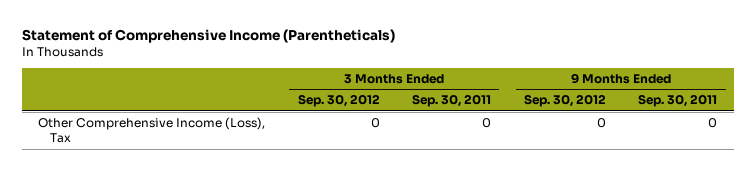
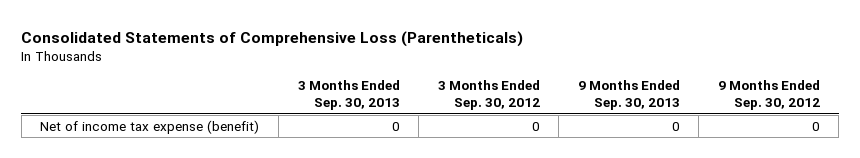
- Statement of Comprehensive Income (Parentheticals)
+ Consolidated Statements of Comprehensive Loss (Parentheticals)
- | 3 Months Ended Sep. 30, 2012 | 3 Months Ended Sep. 30, 2011 | 9 Months Ended Sep. 30, 2012 | 9 Months Ended Sep. 30, 2011
+ | 3 Months Ended Sep. 30, 2013 | 3 Months Ended Sep. 30, 2012 | 9 Months Ended Sep. 30, 2013 | 9 Months Ended Sep. 30, 2012
- Other Comprehensive Income (Loss), Tax | 0 | 0 | 0 | 0
+ Net of income tax expense (benefit) | 0 | 0 | 0 | 0

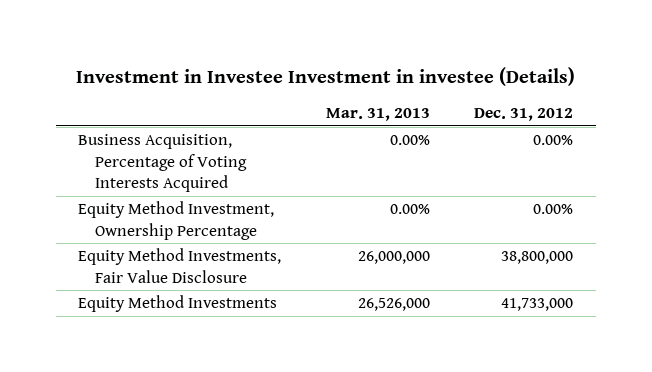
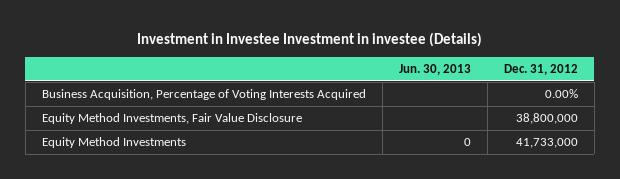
- | Mar. 31, 2013 | Dec. 31, 2012
+ | Jun. 30, 2013 | Dec. 31, 2012
- Equity Method Investment, Ownership Percentage | 0.00% | 0.00%

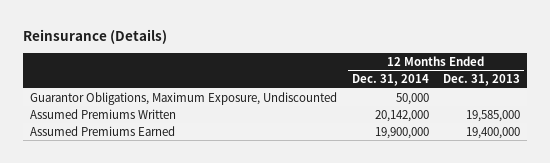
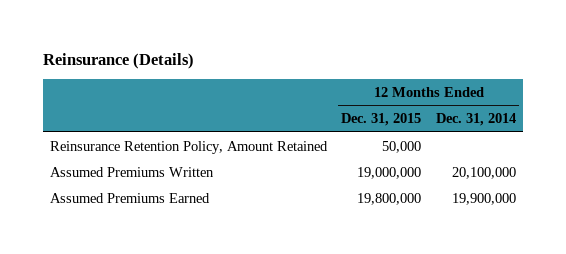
- | 12 Months Ended Dec. 31, 2014 | 12 Months Ended Dec. 31, 2013
+ | 12 Months Ended Dec. 31, 2015 | 12 Months Ended Dec. 31, 2014
- Guarantor Obligations, Maximum Exposure, Undiscounted | 50,000 |
- Assumed Premiums Written | 20,142,000 | 19,585,000
+ Reinsurance Retention Policy, Amount Retained | 50,000 |
+ Assumed Premiums Written | 19,000,000 | 20,100,000

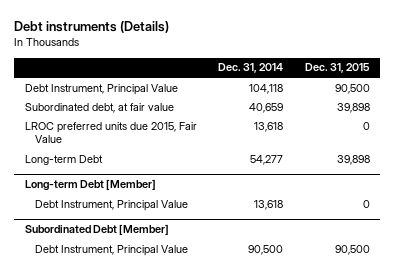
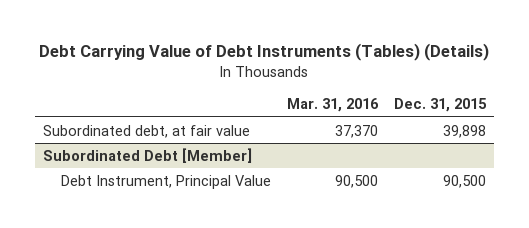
- Debt instruments (Details)
+ Debt Carrying Value of Debt Instruments (Tables) (Details)
- | Dec. 31, 2014 | Dec. 31, 2015
+ | Mar. 31, 2016 | Dec. 31, 2015
- Debt Instrument, Principal Value | 104,118 | 90,500
- LROC preferred units due 2015, Fair Value | 13,618 | 0
- Long-term Debt | 54,277 | 39,898
- Long-term Debt [Member]
- Debt Instrument, Principal Value | 13,618 | 0

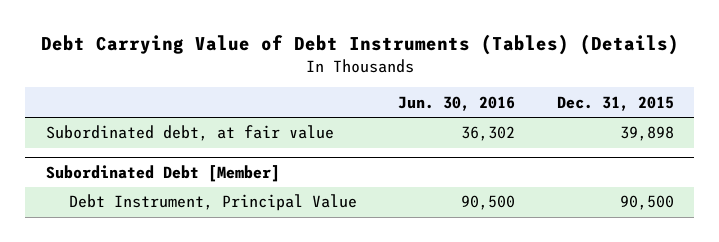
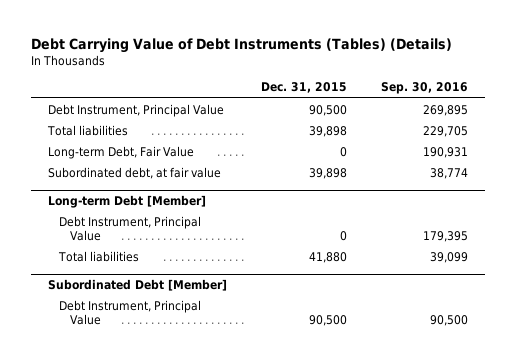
- | Jun. 30, 2016 | Dec. 31, 2015
+ | Dec. 31, 2015 | Sep. 30, 2016
+ Debt Instrument, Principal Value | 90,500 | 269,895
+ Total liabilities | 39,898 | 229,705
+ Long-term Debt, Fair Value | 0 | 190,931
+ Long-term Debt [Member]
+ Debt Instrument, Principal Value | 0 | 179,395
+ Total liabilities | 41,880 | 39,099

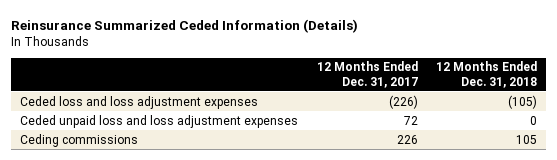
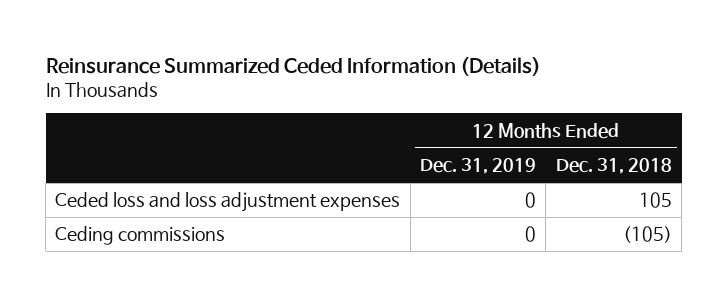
- | 12 Months Ended Dec. 31, 2017 | 12 Months Ended Dec. 31, 2018
+ | 12 Months Ended Dec. 31, 2019 | 12 Months Ended Dec. 31, 2018
- Ceded loss and loss adjustment expenses | (226) | (105)
- Ceded unpaid loss and loss adjustment expenses | 72 | 0
- Ceding commissions | 226 | 105
+ Ceded loss and loss adjustment expenses | 0 | 105
+ Ceding commissions | 0 | (105)

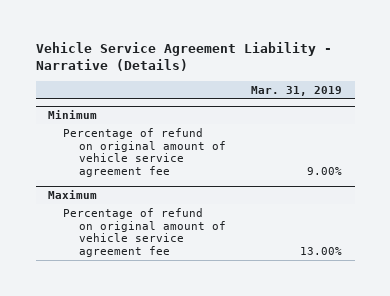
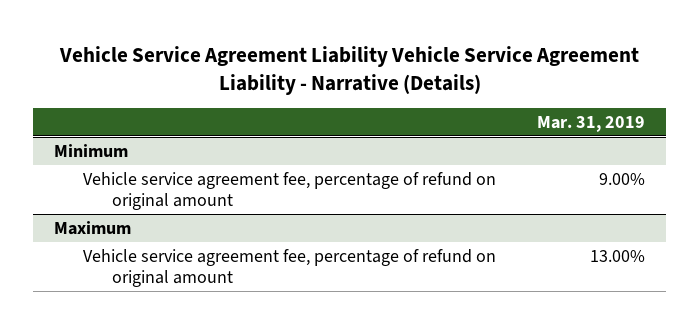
- Vehicle Service Agreement Liability - Narrative (Details)
+ Vehicle Service Agreement Liability Vehicle Service Agreement Liability - Narrative (Details)
@ Minimum
- Percentage of refund on original amount of vehicle service agreement fee | 9.00%
+ Vehicle service agreement fee, percentage of refund on original amount | 9.00%
@ Maximum
- Percentage of refund on original amount of vehicle service agreement fee | 13.00%
+ Vehicle service agreement fee, percentage of refund on original amount | 13.00%

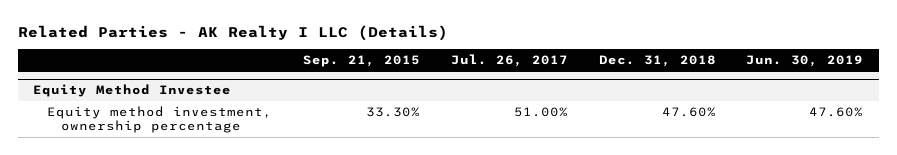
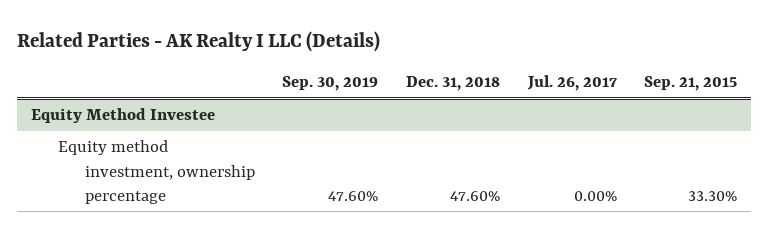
- | Sep. 21, 2015 | Jul. 26, 2017 | Dec. 31, 2018 | Jun. 30, 2019
+ | Sep. 30, 2019 | Dec. 31, 2018 | Jul. 26, 2017 | Sep. 21, 2015
@ Equity Method Investee
- Equity method investment, ownership percentage | 33.30% | 51.00% | 47.60% | 47.60%
+ Equity method investment, ownership percentage | 47.60% | 47.60% | 0.00% | 33.30%

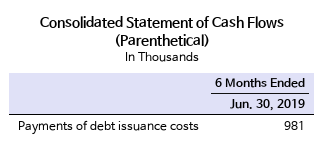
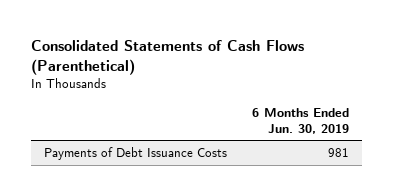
- Consolidated Statement of Cash Flows (Parenthetical)
+ Consolidated Statements of Cash Flows (Parenthetical)
- Payments of debt issuance costs | 981
+ Payments of Debt Issuance Costs | 981

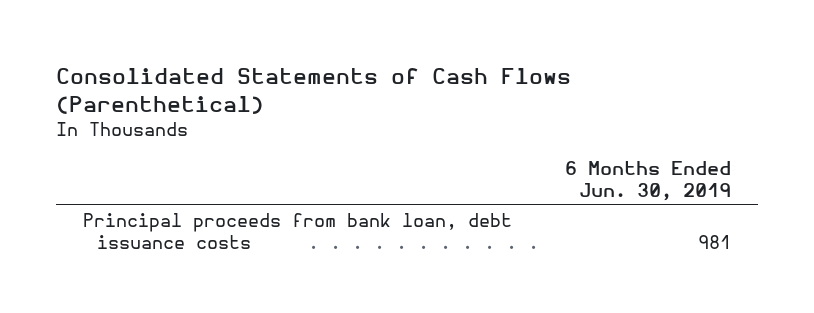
- Payments of Debt Issuance Costs | 981
+ Principal proceeds from bank loan, debt issuance costs | 981

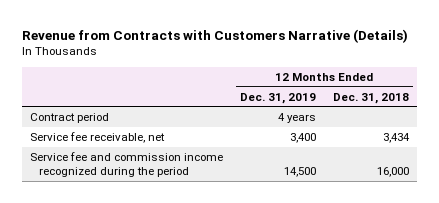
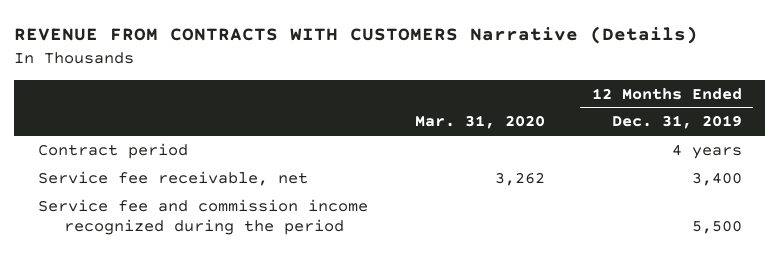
- Revenue from Contracts with Customers Narrative (Details)
+ REVENUE FROM CONTRACTS WITH CUSTOMERS Narrative (Details)
- | 12 Months Ended Dec. 31, 2019 | 12 Months Ended Dec. 31, 2018
+ | Mar. 31, 2020 | 12 Months Ended Dec. 31, 2019
- Service fee and commission income recognized during the period | 14,500 | 16,000
+ Service fee and commission income recognized during the period | | 5,500

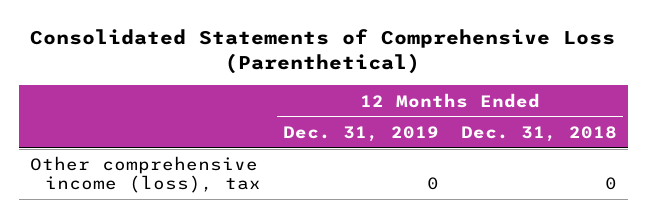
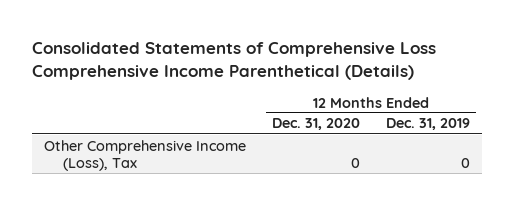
- Consolidated Statements of Comprehensive Loss (Parenthetical)
+ Consolidated Statements of Comprehensive Loss Comprehensive Income Parenthetical (Details)
- | 12 Months Ended Dec. 31, 2019 | 12 Months Ended Dec. 31, 2018
+ | 12 Months Ended Dec. 31, 2020 | 12 Months Ended Dec. 31, 2019
- Other comprehensive income (loss), tax | 0 | 0
+ Other Comprehensive Income (Loss), Tax | 0 | 0

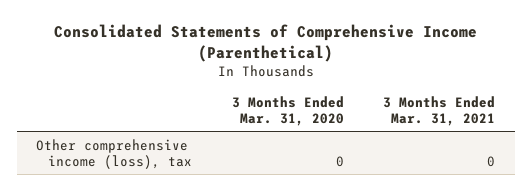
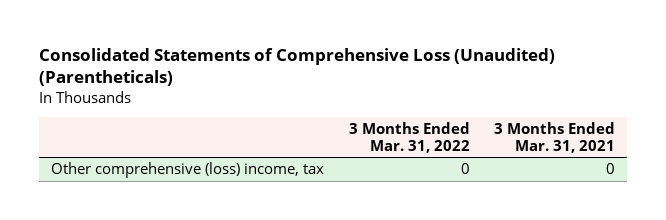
- Consolidated Statements of Comprehensive Income (Parenthetical)
+ Consolidated Statements of Comprehensive Loss (Unaudited) (Parentheticals)
- | 3 Months Ended Mar. 31, 2020 | 3 Months Ended Mar. 31, 2021
+ | 3 Months Ended Mar. 31, 2022 | 3 Months Ended Mar. 31, 2021
- Other comprehensive income (loss), tax | 0 | 0
+ Other comprehensive (loss) income, tax | 0 | 0

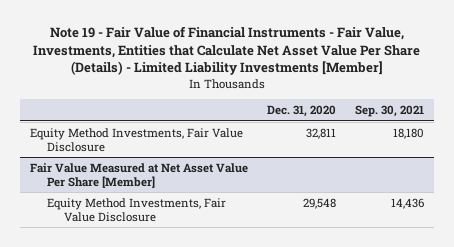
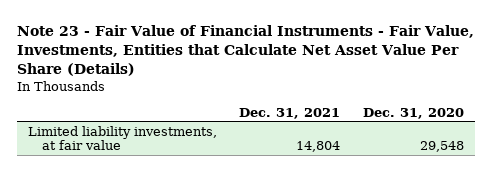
- Note 19 - Fair Value of Financial Instruments - Fair Value, Investments, Entities that Calculate Net Asset Value Per Share (Details) - Limited Liability Investments [Member]
+ Note 23 - Fair Value of Financial Instruments - Fair Value, Investments, Entities that Calculate Net Asset Value Per Share (Details)
- | Dec. 31, 2020 | Sep. 30, 2021
+ | Dec. 31, 2021 | Dec. 31, 2020
- Equity Method Investments, Fair Value Disclosure | 32,811 | 18,180
- Fair Value Measured at Net Asset Value Per Share [Member]
- Equity Method Investments, Fair Value Disclosure | 29,548 | 14,436
+ Limited liability investments, at fair value | 14,804 | 29,548

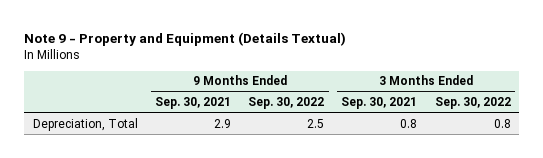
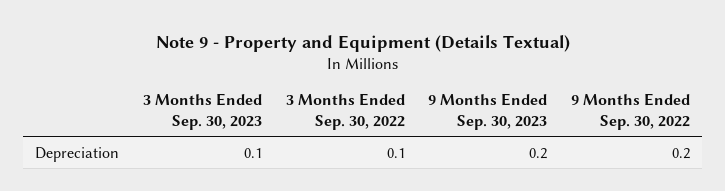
- | 9 Months Ended Sep. 30, 2021 | 9 Months Ended Sep. 30, 2022 | 3 Months Ended Sep. 30, 2021 | 3 Months Ended Sep. 30, 2022
+ | 3 Months Ended Sep. 30, 2023 | 3 Months Ended Sep. 30, 2022 | 9 Months Ended Sep. 30, 2023 | 9 Months Ended Sep. 30, 2022
- Depreciation, Total | 2.9 | 2.5 | 0.8 | 0.8
+ Depreciation | 0.1 | 0.1 | 0.2 | 0.2

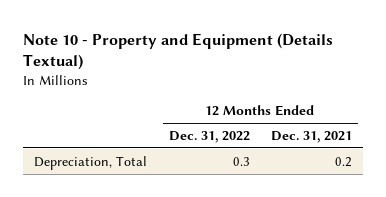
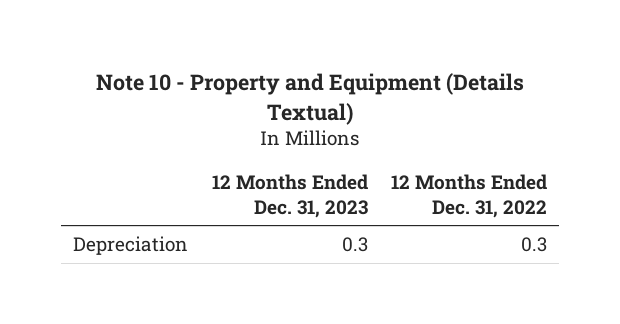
- | 12 Months Ended Dec. 31, 2022 | 12 Months Ended Dec. 31, 2021
+ | 12 Months Ended Dec. 31, 2023 | 12 Months Ended Dec. 31, 2022
- Depreciation, Total | 0.3 | 0.2
+ Depreciation | 0.3 | 0.3

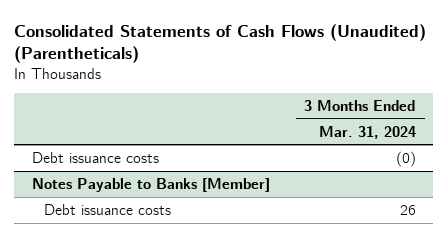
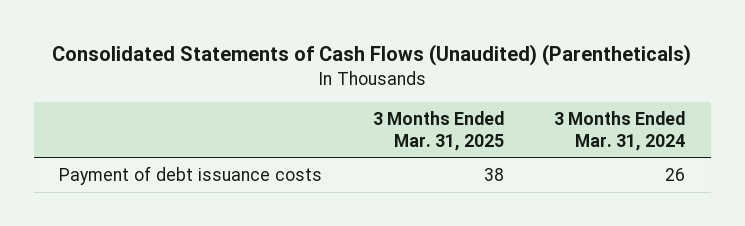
- | 3 Months Ended Mar. 31, 2024
+ | 3 Months Ended Mar. 31, 2025 | 3 Months Ended Mar. 31, 2024
- Debt issuance costs | (0)
- Notes Payable to Banks [Member]
- Debt issuance costs | 26
+ Payment of debt issuance costs | 38 | 26

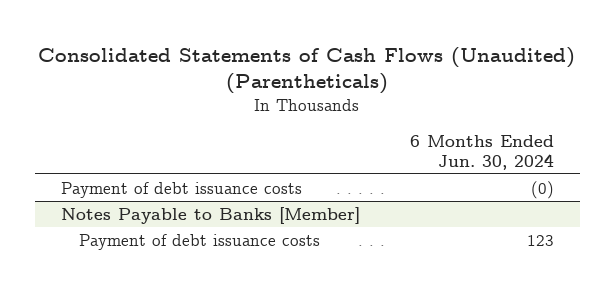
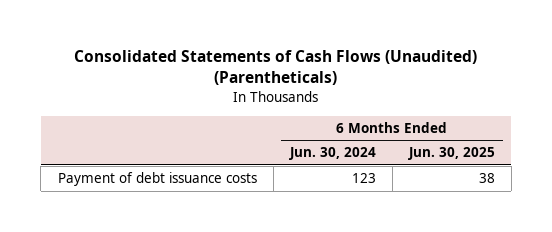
- | 6 Months Ended Jun. 30, 2024
+ | 6 Months Ended Jun. 30, 2024 | 6 Months Ended Jun. 30, 2025
- Payment of debt issuance costs | (0)
- Notes Payable to Banks [Member]

